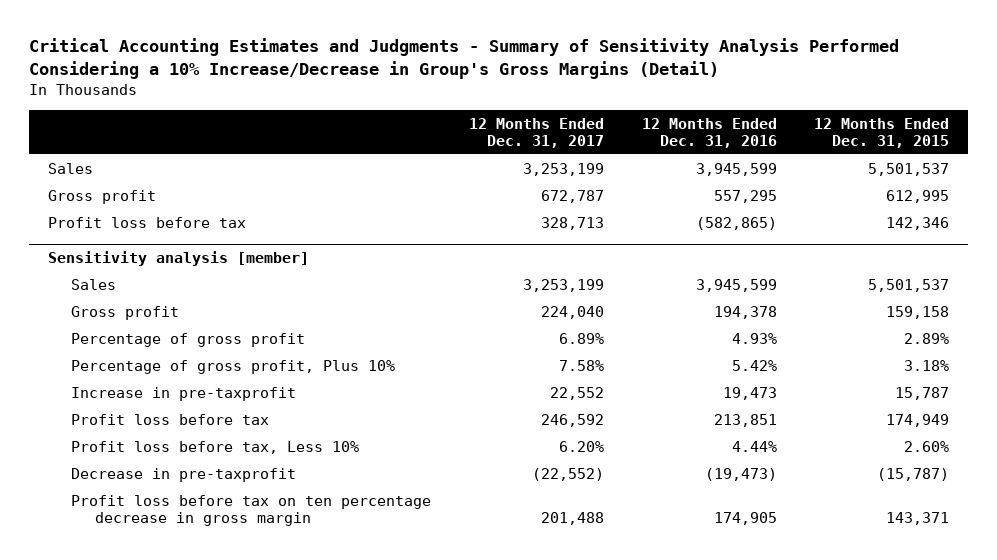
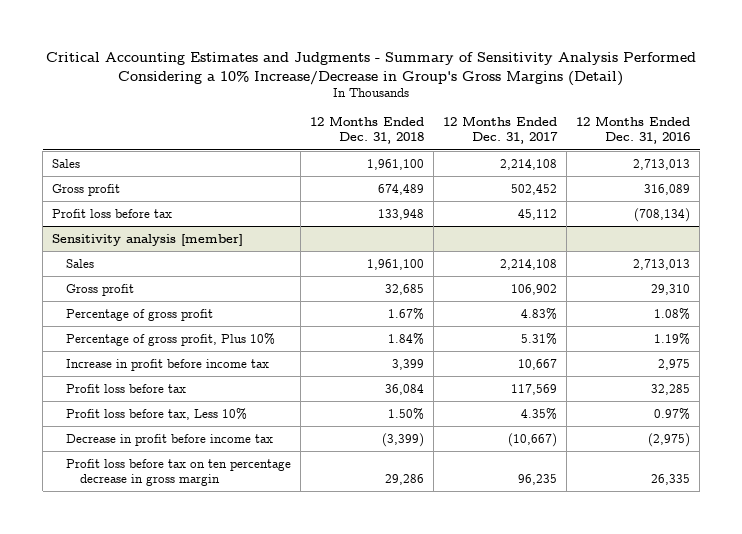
- | 12 Months Ended Dec. 31, 2017 | 12 Months Ended Dec. 31, 2016 | 12 Months Ended Dec. 31, 2015
+ | 12 Months Ended Dec. 31, 2018 | 12 Months Ended Dec. 31, 2017 | 12 Months Ended Dec. 31, 2016
- Sales | 3,253,199 | 3,945,599 | 5,501,537
- Gross profit | 672,787 | 557,295 | 612,995
- Profit loss before tax | 328,713 | (582,865) | 142,346
+ Sales | 1,961,100 | 2,214,108 | 2,713,013
+ Gross profit | 674,489 | 502,452 | 316,089
+ Profit loss before tax | 133,948 | 45,112 | (708,134)
@ Sensitivity analysis [member]
- Sales | 3,253,199 | 3,945,599 | 5,501,537
- Gross profit | 224,040 | 194,378 | 159,158
- Percentage of gross profit | 6.89% | 4.93% | 2.89%
- Percentage of gross profit, Plus 10% | 7.58% | 5.42% | 3.18%
- Increase in pre-taxprofit | 22,552 | 19,473 | 15,787
- Profit loss before tax | 246,592 | 213,851 | 174,949
- Profit loss before tax, Less 10% | 6.20% | 4.44% | 2.60%
- Decrease in pre-taxprofit | (22,552) | (19,473) | (15,787)
- Profit loss before tax on ten percentage decrease in gross margin | 201,488 | 174,905 | 143,371
+ Sales | 1,961,100 | 2,214,108 | 2,713,013
+ Gross profit | 32,685 | 106,902 | 29,310
+ Percentage of gross profit | 1.67% | 4.83% | 1.08%
+ Percentage of gross profit, Plus 10% | 1.84% | 5.31% | 1.19%
+ Increase in profit before income tax | 3,399 | 10,667 | 2,975
+ Profit loss before tax | 36,084 | 117,569 | 32,285
+ Profit loss before tax, Less 10% | 1.50% | 4.35% | 0.97%
+ Decrease in profit before income tax | (3,399) | (10,667) | (2,975)
+ Profit loss before tax on ten percentage decrease in gross margin | 29,286 | 96,235 | 26,335

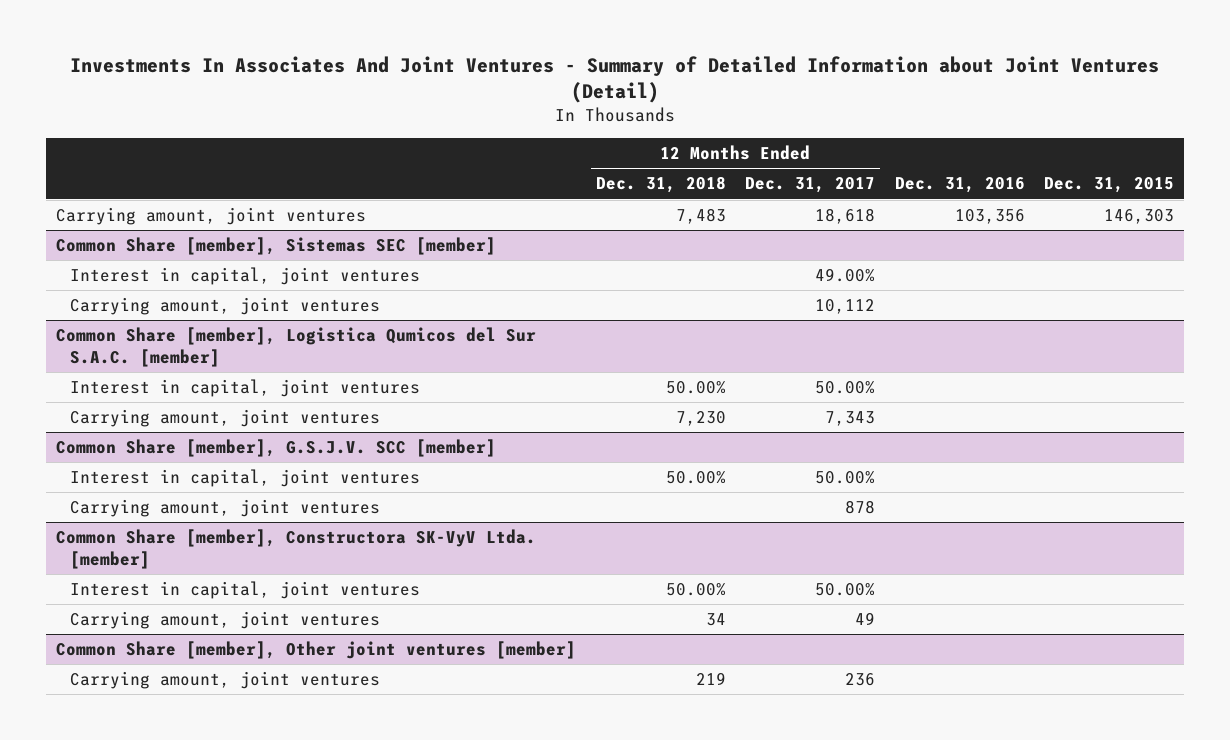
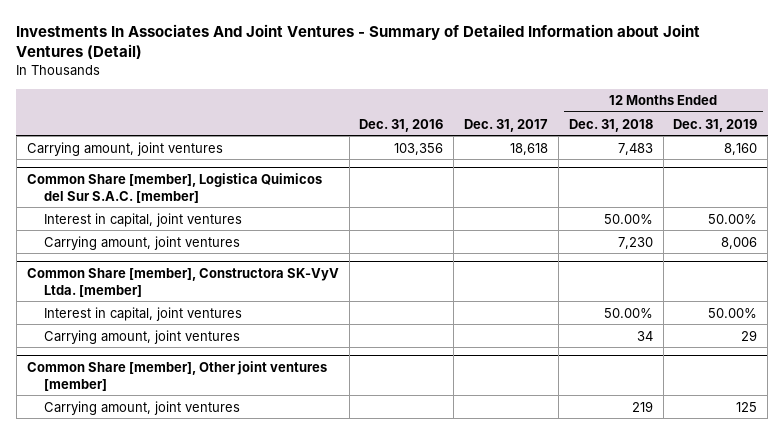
- | 12 Months Ended Dec. 31, 2018 | 12 Months Ended Dec. 31, 2017 | Dec. 31, 2016 | Dec. 31, 2015
+ | Dec. 31, 2016 | Dec. 31, 2017 | 12 Months Ended Dec. 31, 2018 | 12 Months Ended Dec. 31, 2019
- Common Share [member], Sistemas SEC [member]
- Interest in capital, joint ventures | | 49.00% | |
- Carrying amount, joint ventures | | 10,112 | |
- Common Share [member], Logistica Qumicos del Sur S.A.C. [member]
+ Common Share [member], Logistica Quimicos del Sur S.A.C. [member]
- Common Share [member], G.S.J.V. SCC [member]
- Interest in capital, joint ventures | 50.00% | 50.00% | |
- Carrying amount, joint ventures | | 878 | |

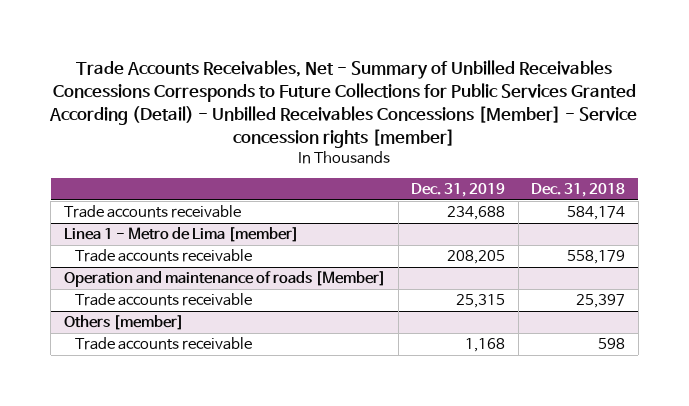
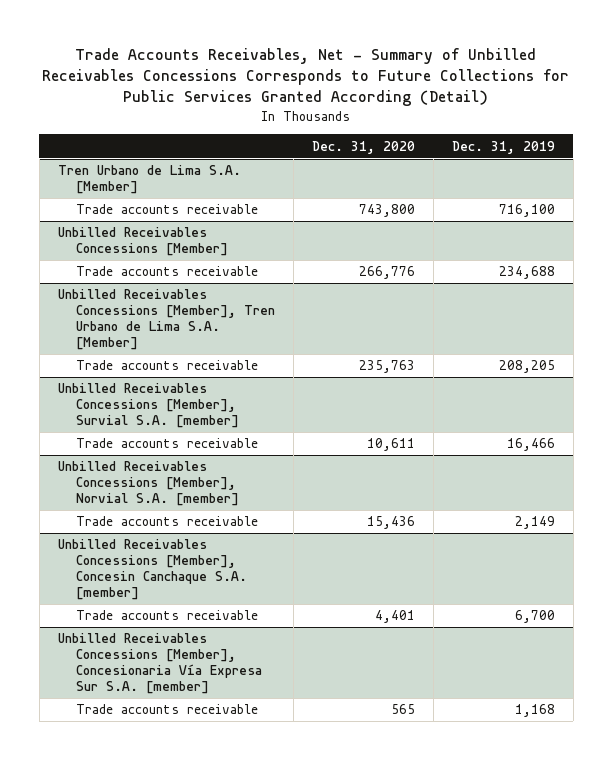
- Trade Accounts Receivables, Net - Summary of Unbilled Receivables Concessions Corresponds to Future Collections for Public Services Granted According (Detail) - Unbilled Receivables Concessions [Member] - Service concession rights [member]
+ Trade Accounts Receivables, Net - Summary of Unbilled Receivables Concessions Corresponds to Future Collections for Public Services Granted According (Detail)
- | Dec. 31, 2019 | Dec. 31, 2018
+ | Dec. 31, 2020 | Dec. 31, 2019
+ Tren Urbano de Lima S.A. [Member]
+ Trade accounts receivable | 743,800 | 716,100
+ Unbilled Receivables Concessions [Member]
- Linea 1 - Metro de Lima [member]
+ Unbilled Receivables Concessions [Member], Tren Urbano de Lima S.A. [Member]
- Operation and maintenance of roads [Member]
- Trade accounts receivable | 25,315 | 25,397
- Others [member]
+ Unbilled Receivables Concessions [Member], Survial S.A. [member]
+ Trade accounts receivable | 10,611 | 16,466
+ Unbilled Receivables Concessions [Member], Norvial S.A. [member]
+ Trade accounts receivable | 15,436 | 2,149
+ Unbilled Receivables Concessions [Member], Concesin Canchaque S.A. [member]
+ Trade accounts receivable | 4,401 | 6,700
+ Unbilled Receivables Concessions [Member], Concesionaria Vía Expresa Sur S.A. [member]

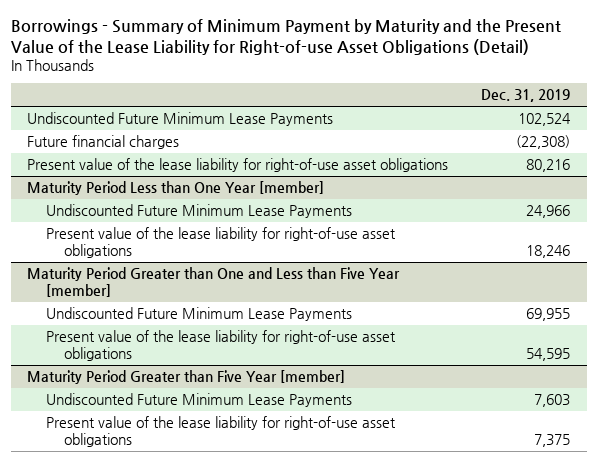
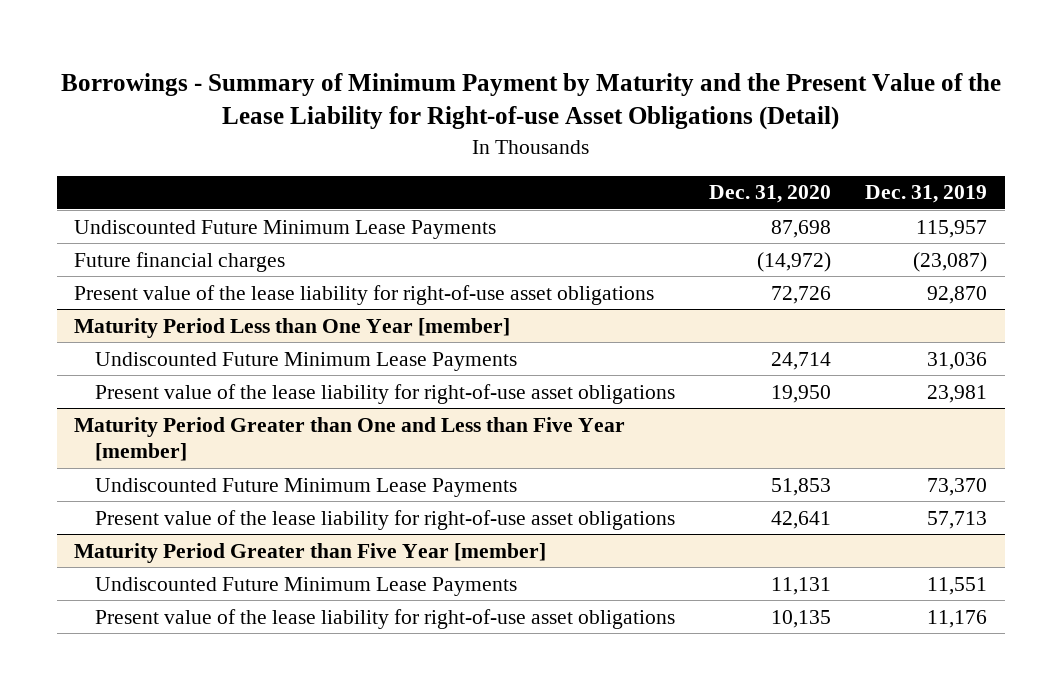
- | Dec. 31, 2019
+ | Dec. 31, 2020 | Dec. 31, 2019
- Undiscounted Future Minimum Lease Payments | 102,524
- Future financial charges | (22,308)
- Present value of the lease liability for right-of-use asset obligations | 80,216
+ Undiscounted Future Minimum Lease Payments | 87,698 | 115,957
+ Future financial charges | (14,972) | (23,087)
+ Present value of the lease liability for right-of-use asset obligations | 72,726 | 92,870
@ Maturity Period Less than One Year [member]
- Undiscounted Future Minimum Lease Payments | 24,966
- Present value of the lease liability for right-of-use asset obligations | 18,246
+ Undiscounted Future Minimum Lease Payments | 24,714 | 31,036
+ Present value of the lease liability for right-of-use asset obligations | 19,950 | 23,981
@ Maturity Period Greater than One and Less than Five Year [member]
- Undiscounted Future Minimum Lease Payments | 69,955
- Present value of the lease liability for right-of-use asset obligations | 54,595
+ Undiscounted Future Minimum Lease Payments | 51,853 | 73,370
+ Present value of the lease liability for right-of-use asset obligations | 42,641 | 57,713
@ Maturity Period Greater than Five Year [member]
- Undiscounted Future Minimum Lease Payments | 7,603
- Present value of the lease liability for right-of-use asset obligations | 7,375
+ Undiscounted Future Minimum Lease Payments | 11,131 | 11,551
+ Present value of the lease liability for right-of-use asset obligations | 10,135 | 11,176

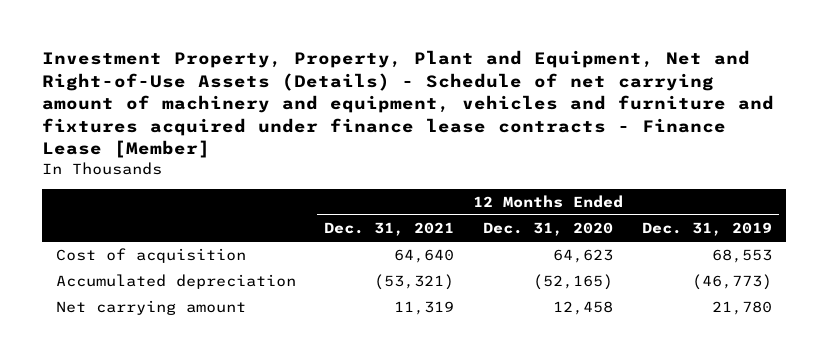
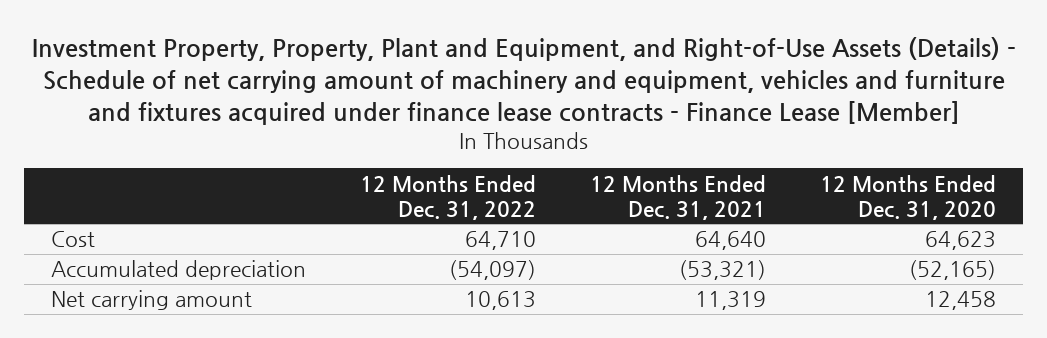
- Investment Property, Property, Plant and Equipment, Net and Right-of-Use Assets (Details) - Schedule of net carrying amount of machinery and equipment, vehicles and furniture and fixtures acquired under finance lease contracts - Finance Lease [Member]
+ Investment Property, Property, Plant and Equipment, and Right-of-Use Assets (Details) - Schedule of net carrying amount of machinery and equipment, vehicles and furniture and fixtures acquired under finance lease contracts - Finance Lease [Member]
- | 12 Months Ended Dec. 31, 2021 | 12 Months Ended Dec. 31, 2020 | 12 Months Ended Dec. 31, 2019
+ | 12 Months Ended Dec. 31, 2022 | 12 Months Ended Dec. 31, 2021 | 12 Months Ended Dec. 31, 2020
- Cost of acquisition | 64,640 | 64,623 | 68,553
+ Cost | 64,710 | 64,640 | 64,623

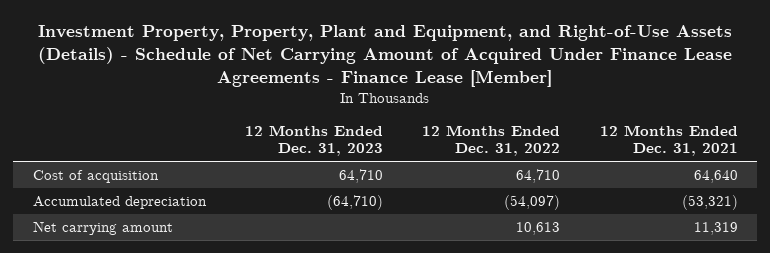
- Investment Property, Property, Plant and Equipment, and Right-of-Use Assets (Details) - Schedule of net carrying amount of machinery and equipment, vehicles and furniture and fixtures acquired under finance lease contracts - Finance Lease [Member]
+ Investment Property, Property, Plant and Equipment, and Right-of-Use Assets (Details) - Schedule of Net Carrying Amount of Acquired Under Finance Lease Agreements - Finance Lease [Member]
- | 12 Months Ended Dec. 31, 2022 | 12 Months Ended Dec. 31, 2021 | 12 Months Ended Dec. 31, 2020
+ | 12 Months Ended Dec. 31, 2023 | 12 Months Ended Dec. 31, 2022 | 12 Months Ended Dec. 31, 2021
- Cost | 64,710 | 64,640 | 64,623
+ Cost of acquisition | 64,710 | 64,710 | 64,640

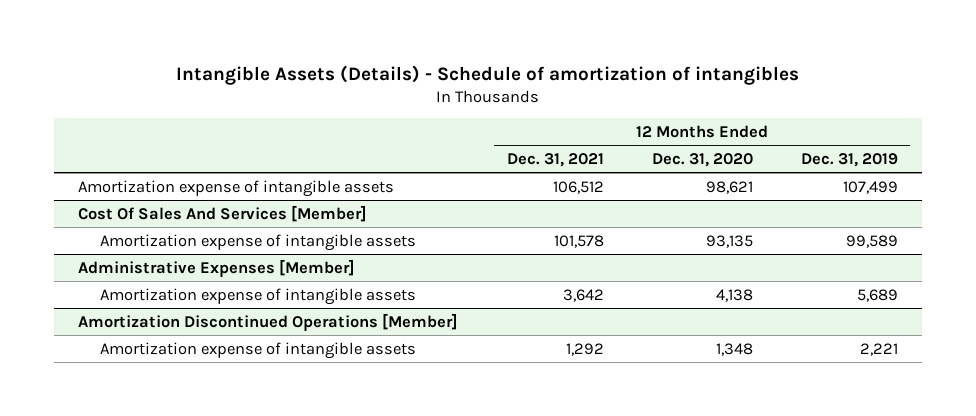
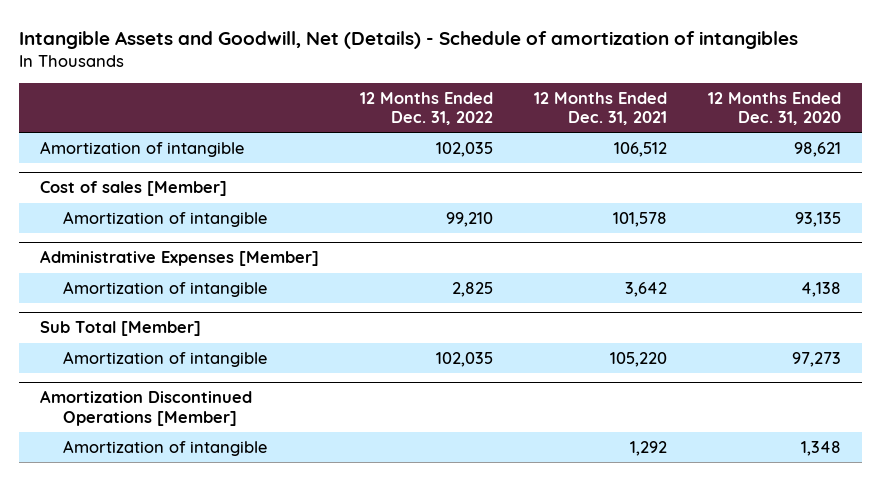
- Intangible Assets (Details) - Schedule of amortization of intangibles
+ Intangible Assets and Goodwill, Net (Details) - Schedule of amortization of intangibles
- | 12 Months Ended Dec. 31, 2021 | 12 Months Ended Dec. 31, 2020 | 12 Months Ended Dec. 31, 2019
+ | 12 Months Ended Dec. 31, 2022 | 12 Months Ended Dec. 31, 2021 | 12 Months Ended Dec. 31, 2020
- Amortization expense of intangible assets | 106,512 | 98,621 | 107,499
- Cost Of Sales And Services [Member]
- Amortization expense of intangible assets | 101,578 | 93,135 | 99,589
+ Amortization of intangible | 102,035 | 106,512 | 98,621
+ Cost of sales [Member]
+ Amortization of intangible | 99,210 | 101,578 | 93,135
@ Administrative Expenses [Member]
- Amortization expense of intangible assets | 3,642 | 4,138 | 5,689
+ Amortization of intangible | 2,825 | 3,642 | 4,138
+ Sub Total [Member]
+ Amortization of intangible | 102,035 | 105,220 | 97,273
@ Amortization Discontinued Operations [Member]
- Amortization expense of intangible assets | 1,292 | 1,348 | 2,221
+ Amortization of intangible | | 1,292 | 1,348

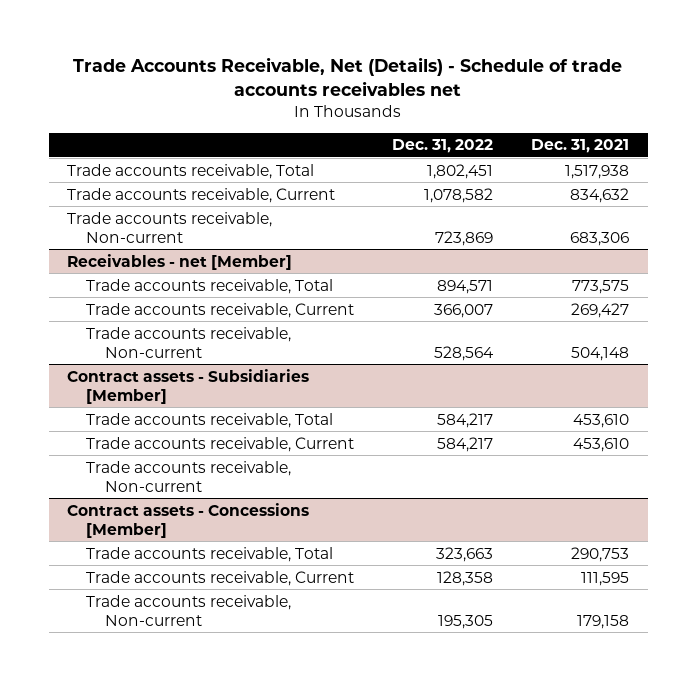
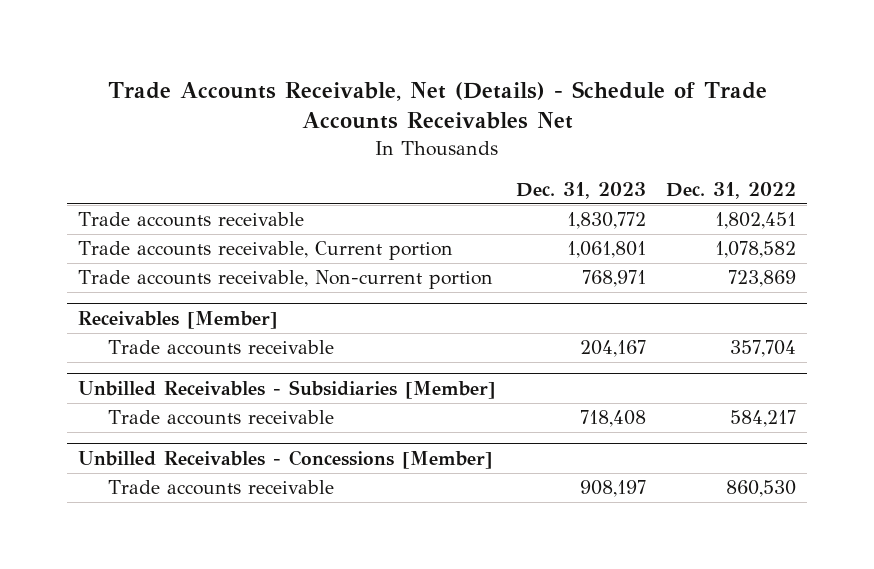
- Trade Accounts Receivable, Net (Details) - Schedule of trade accounts receivables net
+ Trade Accounts Receivable, Net (Details) - Schedule of Trade Accounts Receivables Net
- | Dec. 31, 2022 | Dec. 31, 2021
+ | Dec. 31, 2023 | Dec. 31, 2022
- Trade accounts receivable, Total | 1,802,451 | 1,517,938
- Trade accounts receivable, Current | 1,078,582 | 834,632
- Trade accounts receivable, Non-current | 723,869 | 683,306
- Receivables - net [Member]
- Trade accounts receivable, Total | 894,571 | 773,575
- Trade accounts receivable, Current | 366,007 | 269,427
- Trade accounts receivable, Non-current | 528,564 | 504,148
- Contract assets - Subsidiaries [Member]
- Trade accounts receivable, Total | 584,217 | 453,610
- Trade accounts receivable, Current | 584,217 | 453,610
- Trade accounts receivable, Non-current
- Contract assets - Concessions [Member]
- Trade accounts receivable, Total | 323,663 | 290,753
- Trade accounts receivable, Current | 128,358 | 111,595
- Trade accounts receivable, Non-current | 195,305 | 179,158
+ Trade accounts receivable | 1,830,772 | 1,802,451
+ Trade accounts receivable, Current portion | 1,061,801 | 1,078,582
+ Trade accounts receivable, Non-current portion | 768,971 | 723,869
+ Receivables [Member]
+ Trade accounts receivable | 204,167 | 357,704
+ Unbilled Receivables - Subsidiaries [Member]
+ Trade accounts receivable | 718,408 | 584,217
+ Unbilled Receivables - Concessions [Member]
+ Trade accounts receivable | 908,197 | 860,530

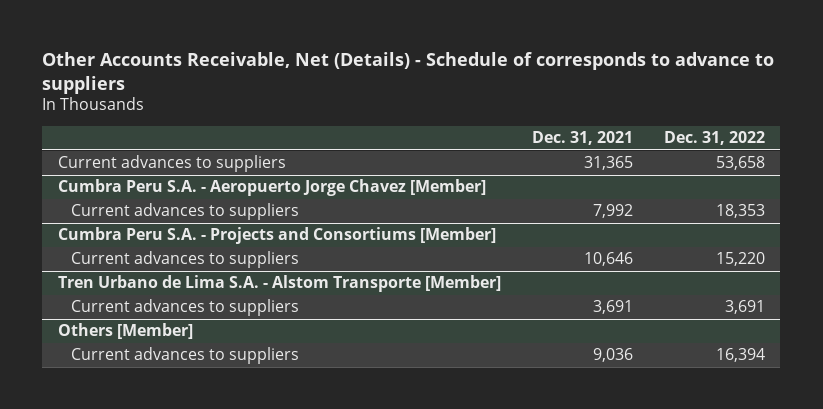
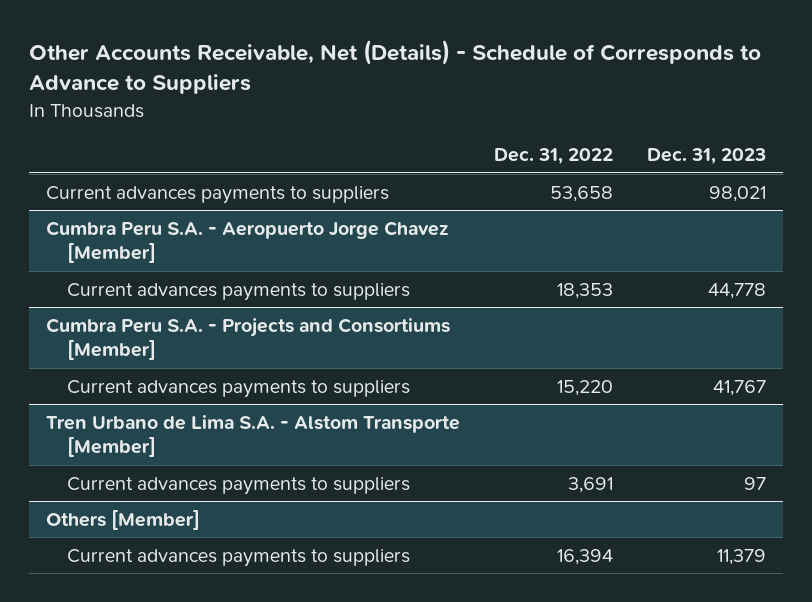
- Other Accounts Receivable, Net (Details) - Schedule of corresponds to advance to suppliers
+ Other Accounts Receivable, Net (Details) - Schedule of Corresponds to Advance to Suppliers
- | Dec. 31, 2021 | Dec. 31, 2022
+ | Dec. 31, 2022 | Dec. 31, 2023
- Current advances to suppliers | 31,365 | 53,658
+ Current advances payments to suppliers | 53,658 | 98,021
@ Cumbra Peru S.A. - Aeropuerto Jorge Chavez [Member]
- Current advances to suppliers | 7,992 | 18,353
+ Current advances payments to suppliers | 18,353 | 44,778
@ Cumbra Peru S.A. - Projects and Consortiums [Member]
- Current advances to suppliers | 10,646 | 15,220
+ Current advances payments to suppliers | 15,220 | 41,767
@ Tren Urbano de Lima S.A. - Alstom Transporte [Member]
- Current advances to suppliers | 3,691 | 3,691
+ Current advances payments to suppliers | 3,691 | 97
@ Others [Member]
- Current advances to suppliers | 9,036 | 16,394
+ Current advances payments to suppliers | 16,394 | 11,379

